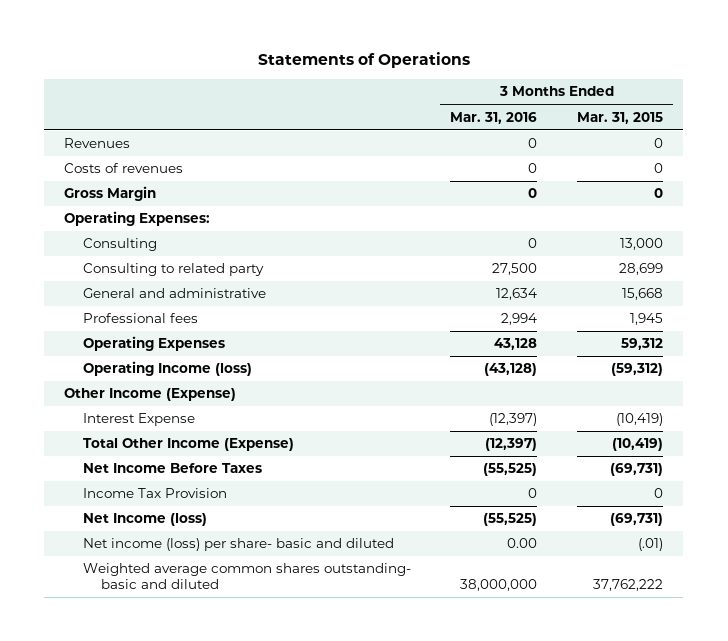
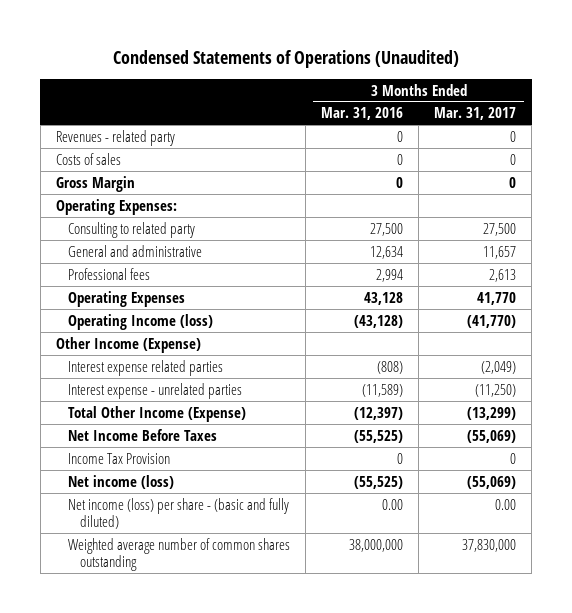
- Statements of Operations
+ Condensed Statements of Operations (Unaudited)
- | 3 Months Ended Mar. 31, 2016 | 3 Months Ended Mar. 31, 2015
+ | 3 Months Ended Mar. 31, 2016 | 3 Months Ended Mar. 31, 2017
- Revenues | 0 | 0
- Costs of revenues | 0 | 0
+ Revenues - related party | 0 | 0
+ Costs of sales | 0 | 0
- Consulting | 0 | 13,000
- Interest Expense | (12,397) | (10,419)
+ Interest expense related parties | (808) | (2,049)
+ Interest expense - unrelated parties | (11,589) | (11,250)
- Net Income (loss) | (55,525) | (69,731)
- Net income (loss) per share- basic and diluted | 0.00 | (.01)
- Weighted average common shares outstanding- basic and diluted | 38,000,000 | 37,762,222
+ Net income (loss) | (55,525) | (55,069)
+ Net income (loss) per share - (basic and fully diluted) | 0.00 | 0.00
+ Weighted average number of common shares outstanding | 38,000,000 | 37,830,000

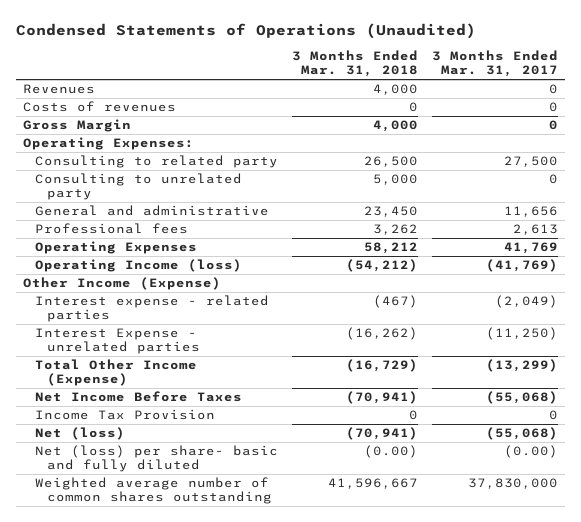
- | 3 Months Ended Mar. 31, 2016 | 3 Months Ended Mar. 31, 2017
+ | 3 Months Ended Mar. 31, 2018 | 3 Months Ended Mar. 31, 2017
- Revenues - related party | 0 | 0
- Costs of sales | 0 | 0
+ Revenues | 4,000 | 0
+ Costs of revenues | 0 | 0
- General and administrative | 12,634 | 11,657
+ Consulting to unrelated party | 5,000 | 0
+ General and administrative | 23,450 | 11,656
- Operating Expenses | 43,128 | 41,770
- Operating Income (loss) | (43,128) | (41,770)
+ Operating Expenses | 58,212 | 41,769
+ Operating Income (loss) | (54,212) | (41,769)
- Interest expense related parties | (808) | (2,049)
- Interest expense - unrelated parties | (11,589) | (11,250)
+ Interest expense - related parties | (467) | (2,049)
+ Interest Expense - unrelated parties | (16,262) | (11,250)
- Net Income Before Taxes | (55,525) | (55,069)
+ Net Income Before Taxes | (70,941) | (55,068)
- Net income (loss) | (55,525) | (55,069)
- Net income (loss) per share - (basic and fully diluted) | 0.00 | 0.00
+ Net (loss) | (70,941) | (55,068)
+ Net (loss) per share- basic and fully diluted | (0.00) | (0.00)

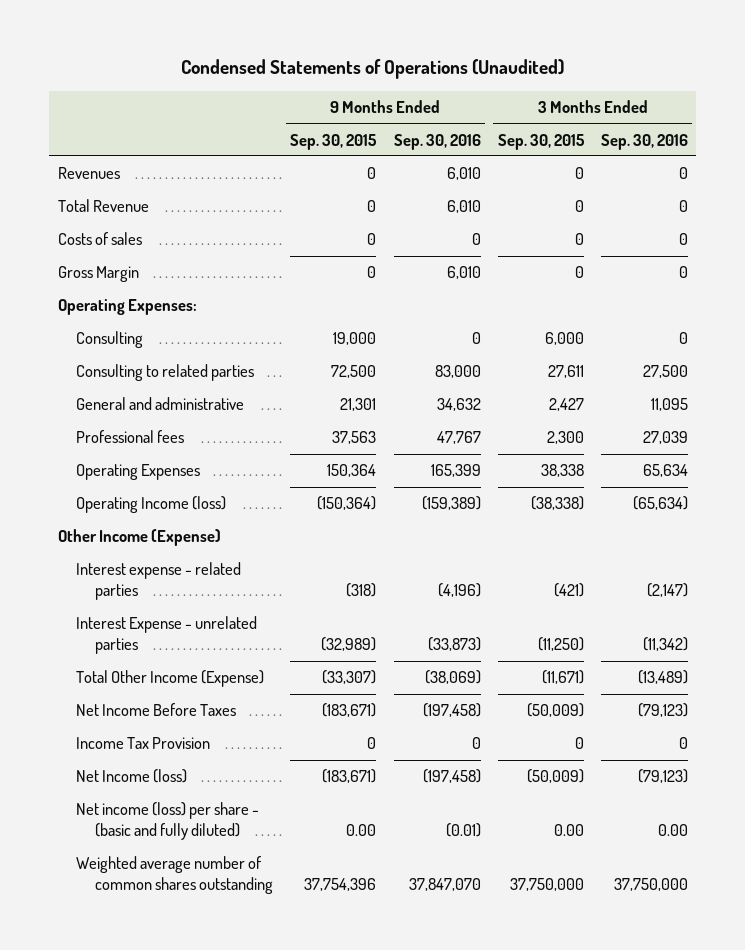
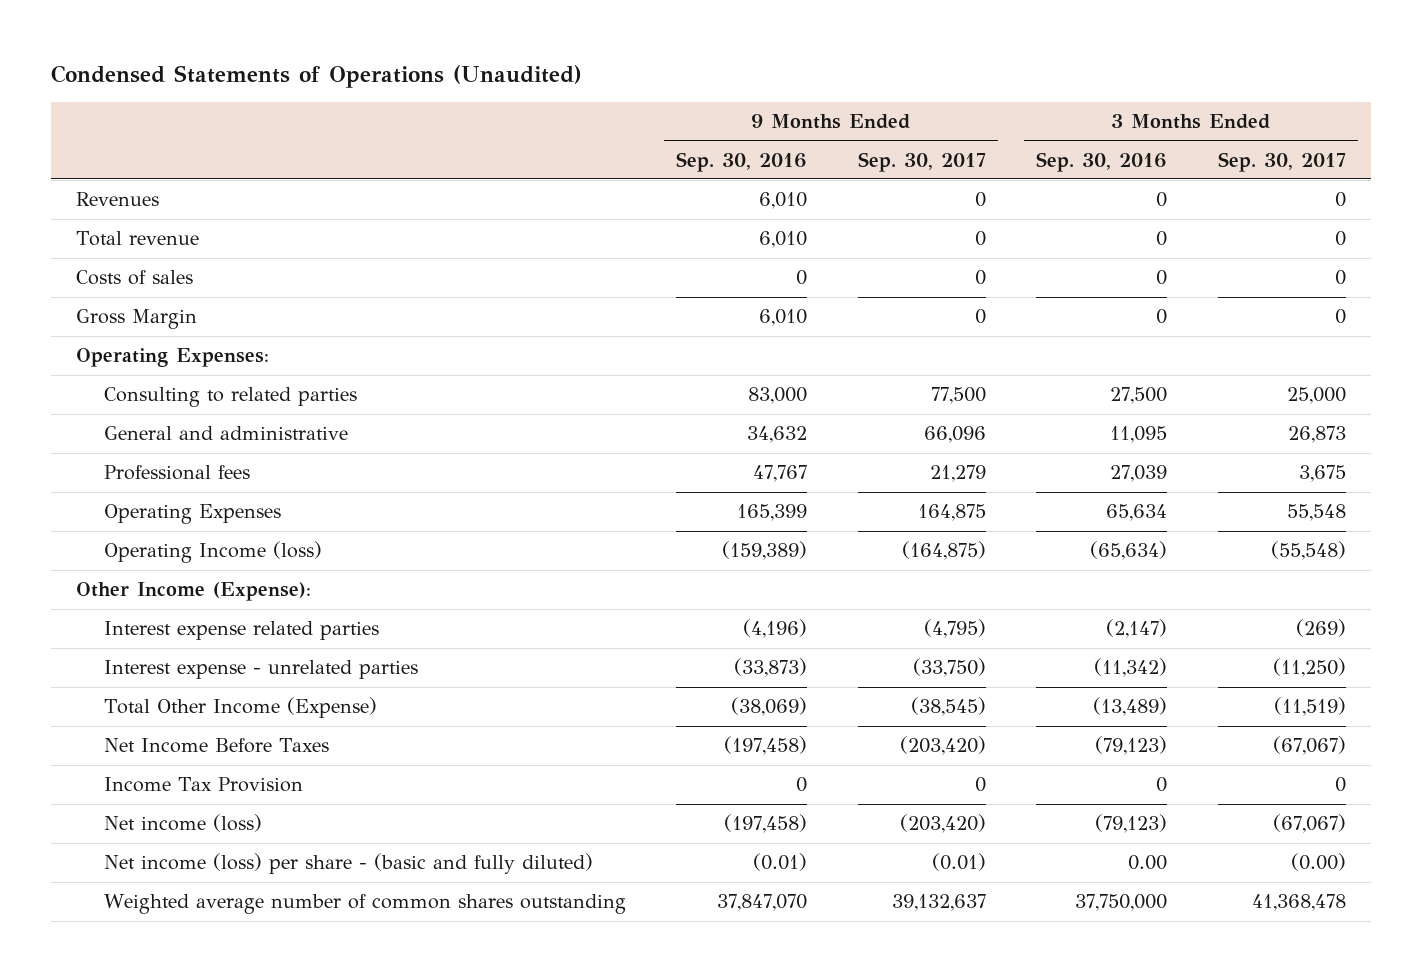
- | 9 Months Ended Sep. 30, 2015 | 9 Months Ended Sep. 30, 2016 | 3 Months Ended Sep. 30, 2015 | 3 Months Ended Sep. 30, 2016
+ | 9 Months Ended Sep. 30, 2016 | 9 Months Ended Sep. 30, 2017 | 3 Months Ended Sep. 30, 2016 | 3 Months Ended Sep. 30, 2017
- Total Revenue | 0 | 6,010 | 0 | 0
+ Total revenue | 6,010 | 0 | 0 | 0
- Consulting | 19,000 | 0 | 6,000 | 0
- Other Income (Expense)
- Interest expense - related parties | (318) | (4,196) | (421) | (2,147)
- Interest Expense - unrelated parties | (32,989) | (33,873) | (11,250) | (11,342)
+ Other Income (Expense):
+ Interest expense related parties | (4,196) | (4,795) | (2,147) | (269)
+ Interest expense - unrelated parties | (33,873) | (33,750) | (11,342) | (11,250)
- Net Income (loss) | (183,671) | (197,458) | (50,009) | (79,123)
+ Net income (loss) | (197,458) | (203,420) | (79,123) | (67,067)

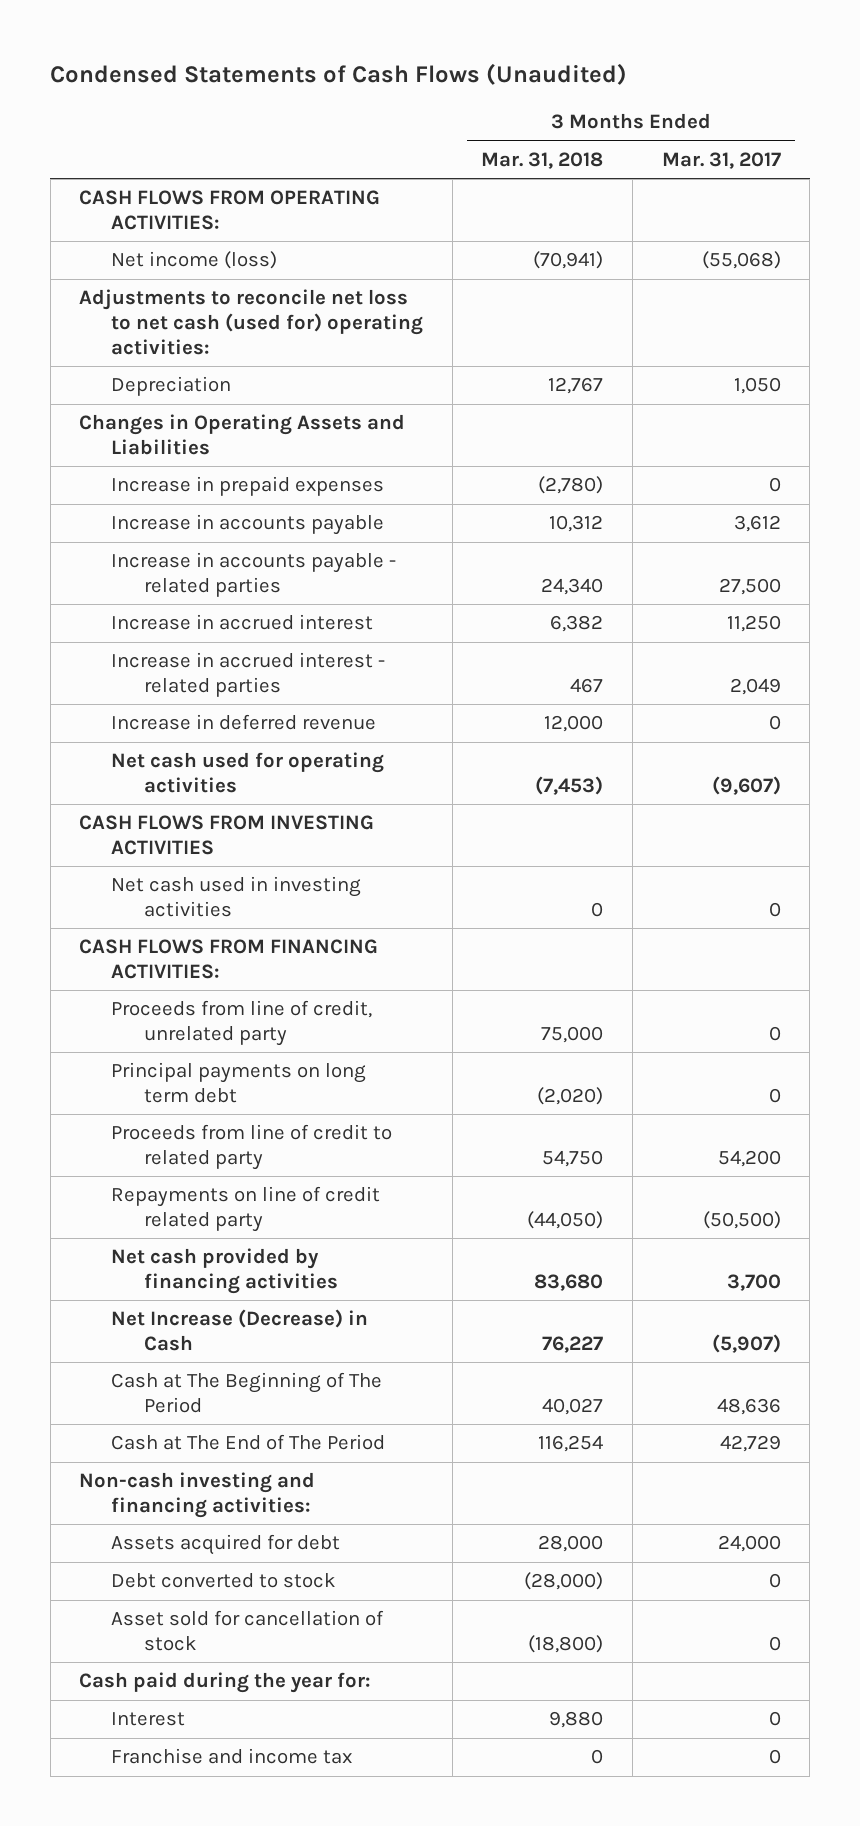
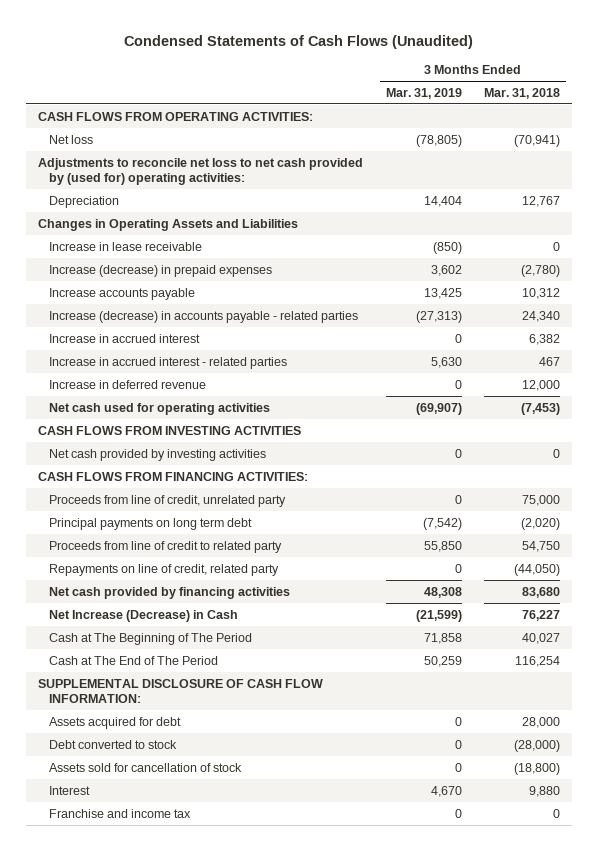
- | 3 Months Ended Mar. 31, 2018 | 3 Months Ended Mar. 31, 2017
+ | 3 Months Ended Mar. 31, 2019 | 3 Months Ended Mar. 31, 2018
- Net income (loss) | (70,941) | (55,068)
- Adjustments to reconcile net loss to net cash (used for) operating activities:
+ Net loss | (78,805) | (70,941)
+ Adjustments to reconcile net loss to net cash provided by (used for) operating activities:
- Increase in prepaid expenses | (2,780) | 0
- Increase in accounts payable | 10,312 | 3,612
- Increase in accounts payable - related parties | 24,340 | 27,500
+ Increase in lease receivable | (850) | 0
+ Increase (decrease) in prepaid expenses | 3,602 | (2,780)
+ Increase accounts payable | 13,425 | 10,312
+ Increase (decrease) in accounts payable - related parties | (27,313) | 24,340
- Net cash used in investing activities | 0 | 0
+ Net cash provided by investing activities | 0 | 0
- Repayments on line of credit related party | (44,050) | (50,500)
+ Repayments on line of credit, related party | 0 | (44,050)
- Non-cash investing and financing activities:
+ SUPPLEMENTAL DISCLOSURE OF CASH FLOW INFORMATION:
- Asset sold for cancellation of stock | (18,800) | 0
- Cash paid during the year for:
+ Assets sold for cancellation of stock | 0 | (18,800)

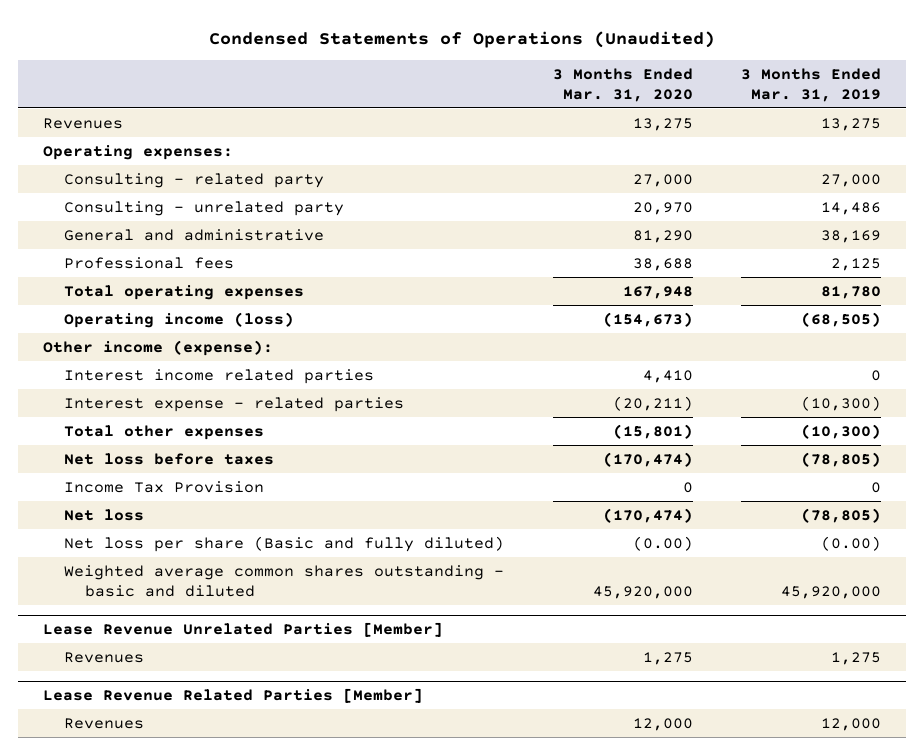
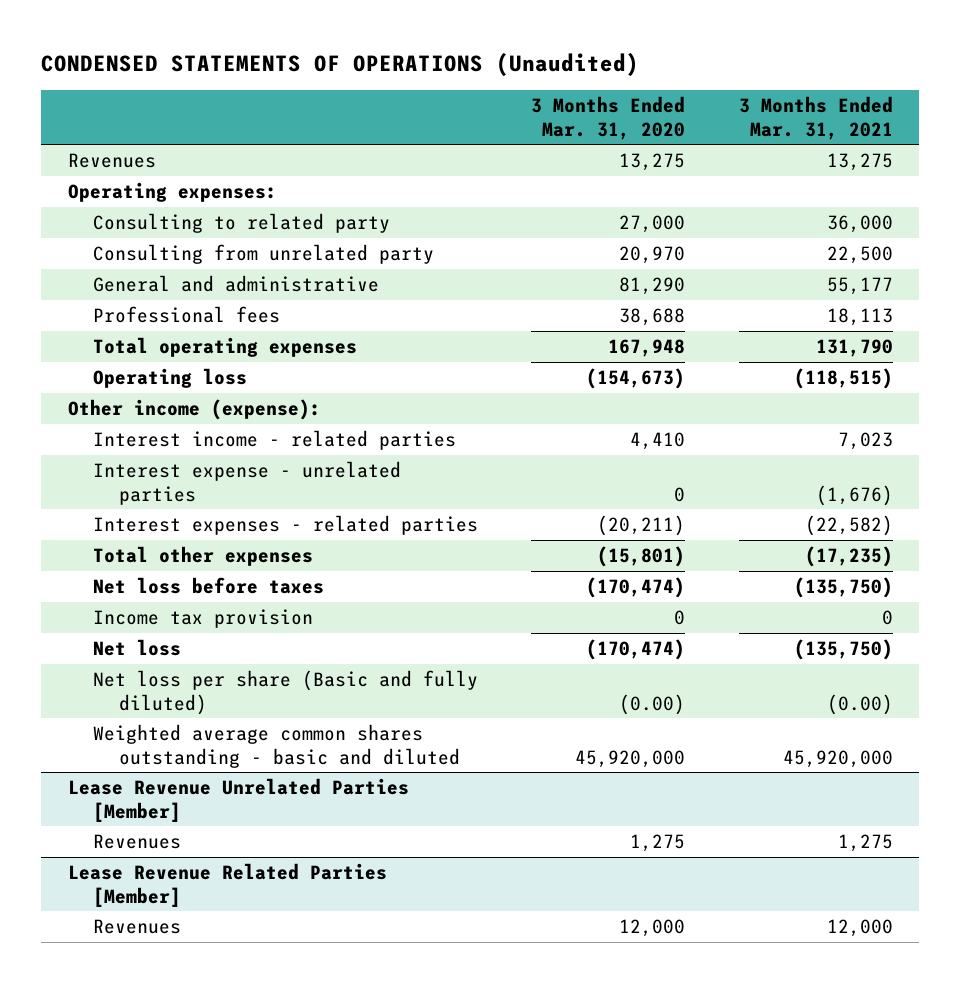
- Condensed Statements of Operations (Unaudited)
+ CONDENSED STATEMENTS OF OPERATIONS (Unaudited)
- | 3 Months Ended Mar. 31, 2020 | 3 Months Ended Mar. 31, 2019
+ | 3 Months Ended Mar. 31, 2020 | 3 Months Ended Mar. 31, 2021
- Consulting - related party | 27,000 | 27,000
- Consulting - unrelated party | 20,970 | 14,486
+ Consulting to related party | 27,000 | 36,000
+ Consulting from unrelated party | 20,970 | 22,500
- Operating income (loss) | (154,673) | (68,505)
+ Operating loss | (154,673) | (118,515)
- Interest income related parties | 4,410 | 0
- Interest expense - related parties | (20,211) | (10,300)
+ Interest income - related parties | 4,410 | 7,023
+ Interest expense - unrelated parties | 0 | (1,676)
+ Interest expenses - related parties | (20,211) | (22,582)
- Income Tax Provision | 0 | 0
+ Income tax provision | 0 | 0

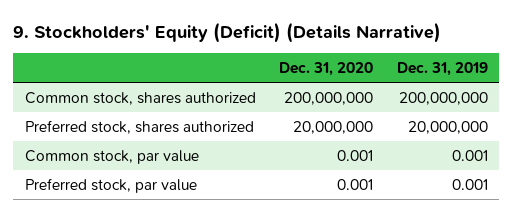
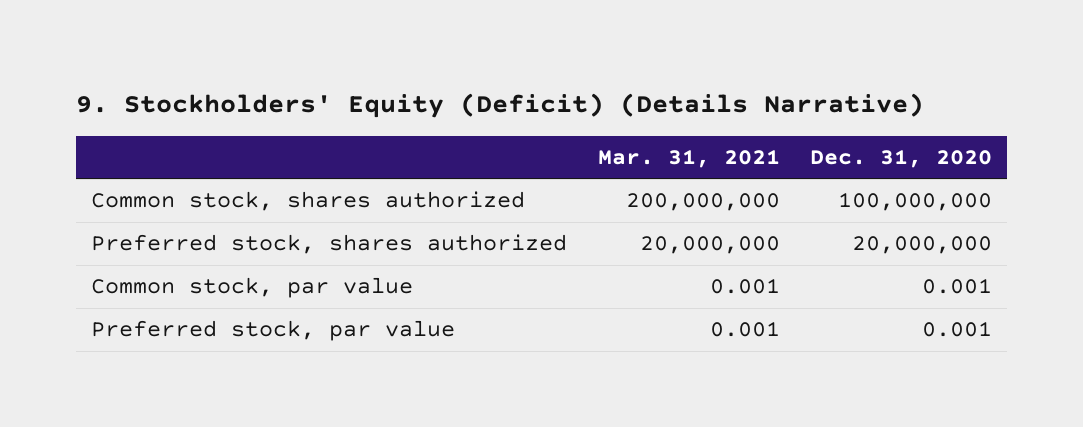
- | Dec. 31, 2020 | Dec. 31, 2019
+ | Mar. 31, 2021 | Dec. 31, 2020
- Common stock, shares authorized | 200,000,000 | 200,000,000
+ Common stock, shares authorized | 200,000,000 | 100,000,000

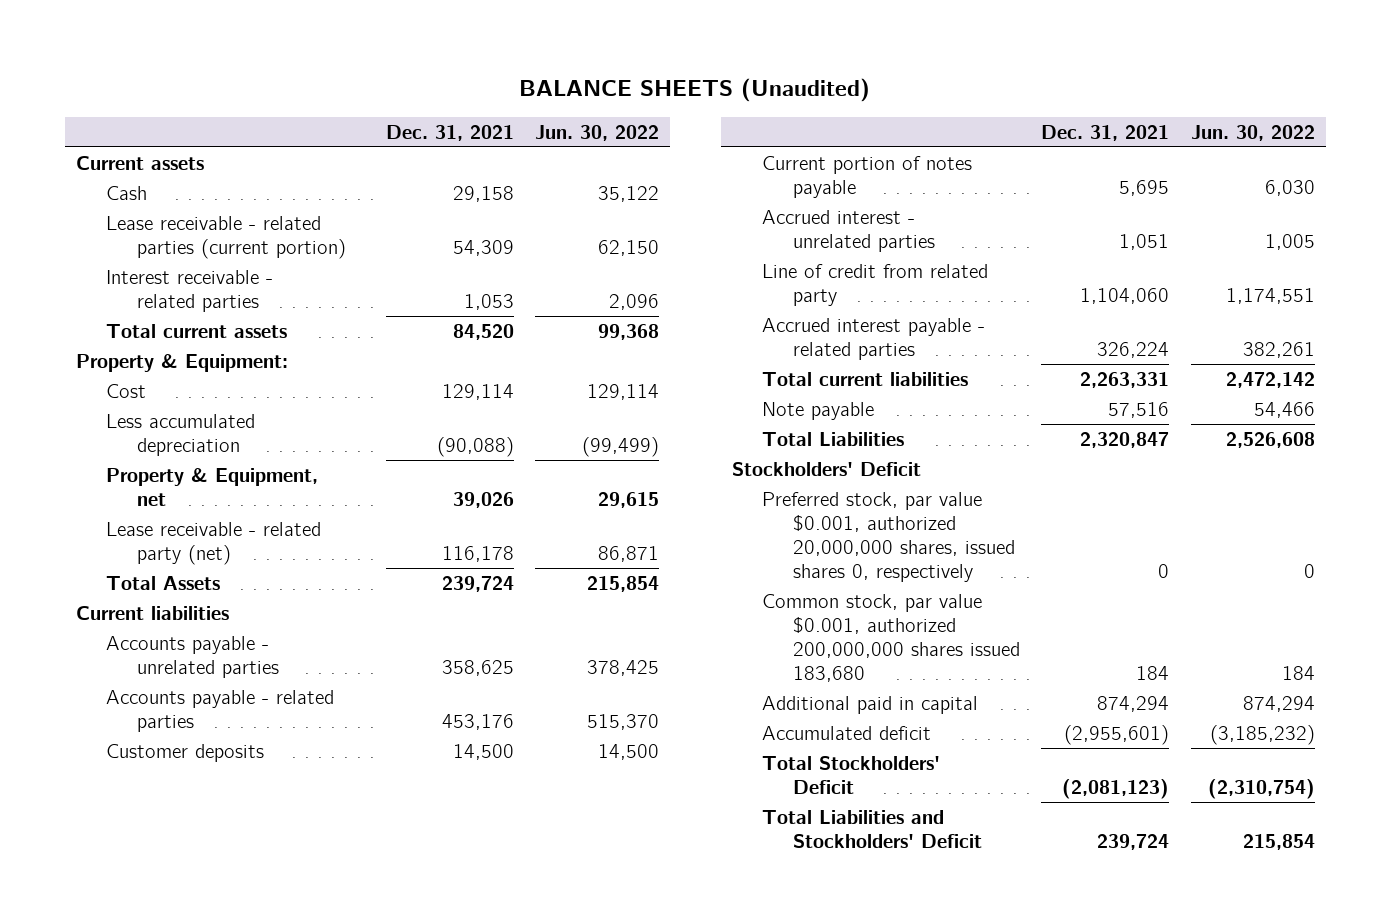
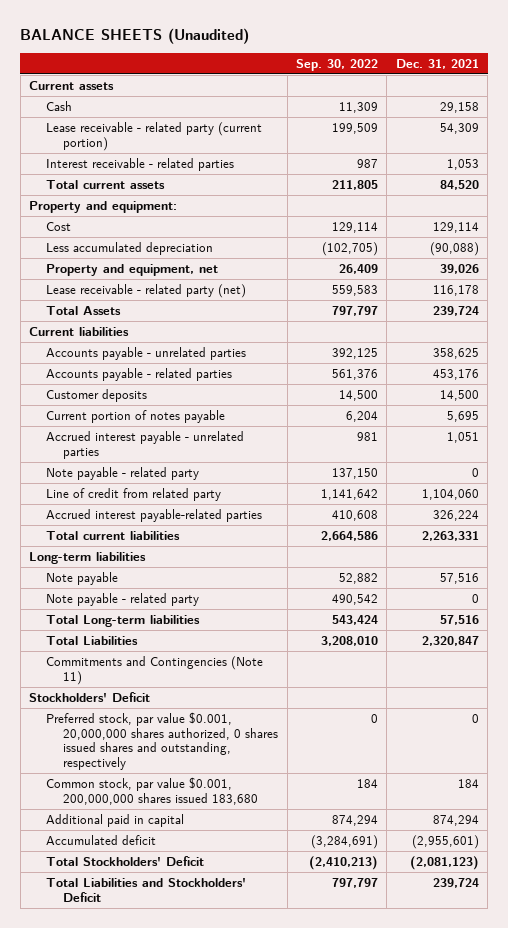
- | Dec. 31, 2021 | Jun. 30, 2022
+ | Sep. 30, 2022 | Dec. 31, 2021
- Lease receivable - related parties (current portion) | 54,309 | 62,150
+ Lease receivable - related party (current portion) | 199,509 | 54,309
- Property & Equipment:
+ Property and equipment:
- Property & Equipment, net | 39,026 | 29,615
+ Property and equipment, net | 26,409 | 39,026
- Accrued interest - unrelated parties | 1,051 | 1,005
+ Accrued interest payable - unrelated parties | 981 | 1,051
+ Note payable - related party | 137,150 | 0
- Accrued interest payable - related parties | 326,224 | 382,261
+ Accrued interest payable-related parties | 410,608 | 326,224
+ Long-term liabilities
+ Note payable - related party | 490,542 | 0
+ Total Long-term liabilities | 543,424 | 57,516
+ Commitments and Contingencies (Note 11)
- Preferred stock, par value $0.001, authorized 20,000,000 shares, issued shares 0, respectively | 0 | 0
- Common stock, par value $0.001, authorized 200,000,000 shares issued 183,680 | 184 | 184
+ Preferred stock, par value $0.001, 20,000,000 shares authorized, 0 shares issued shares and outstanding, respectively | 0 | 0
+ Common stock, par value $0.001, 200,000,000 shares issued 183,680 | 184 | 184

